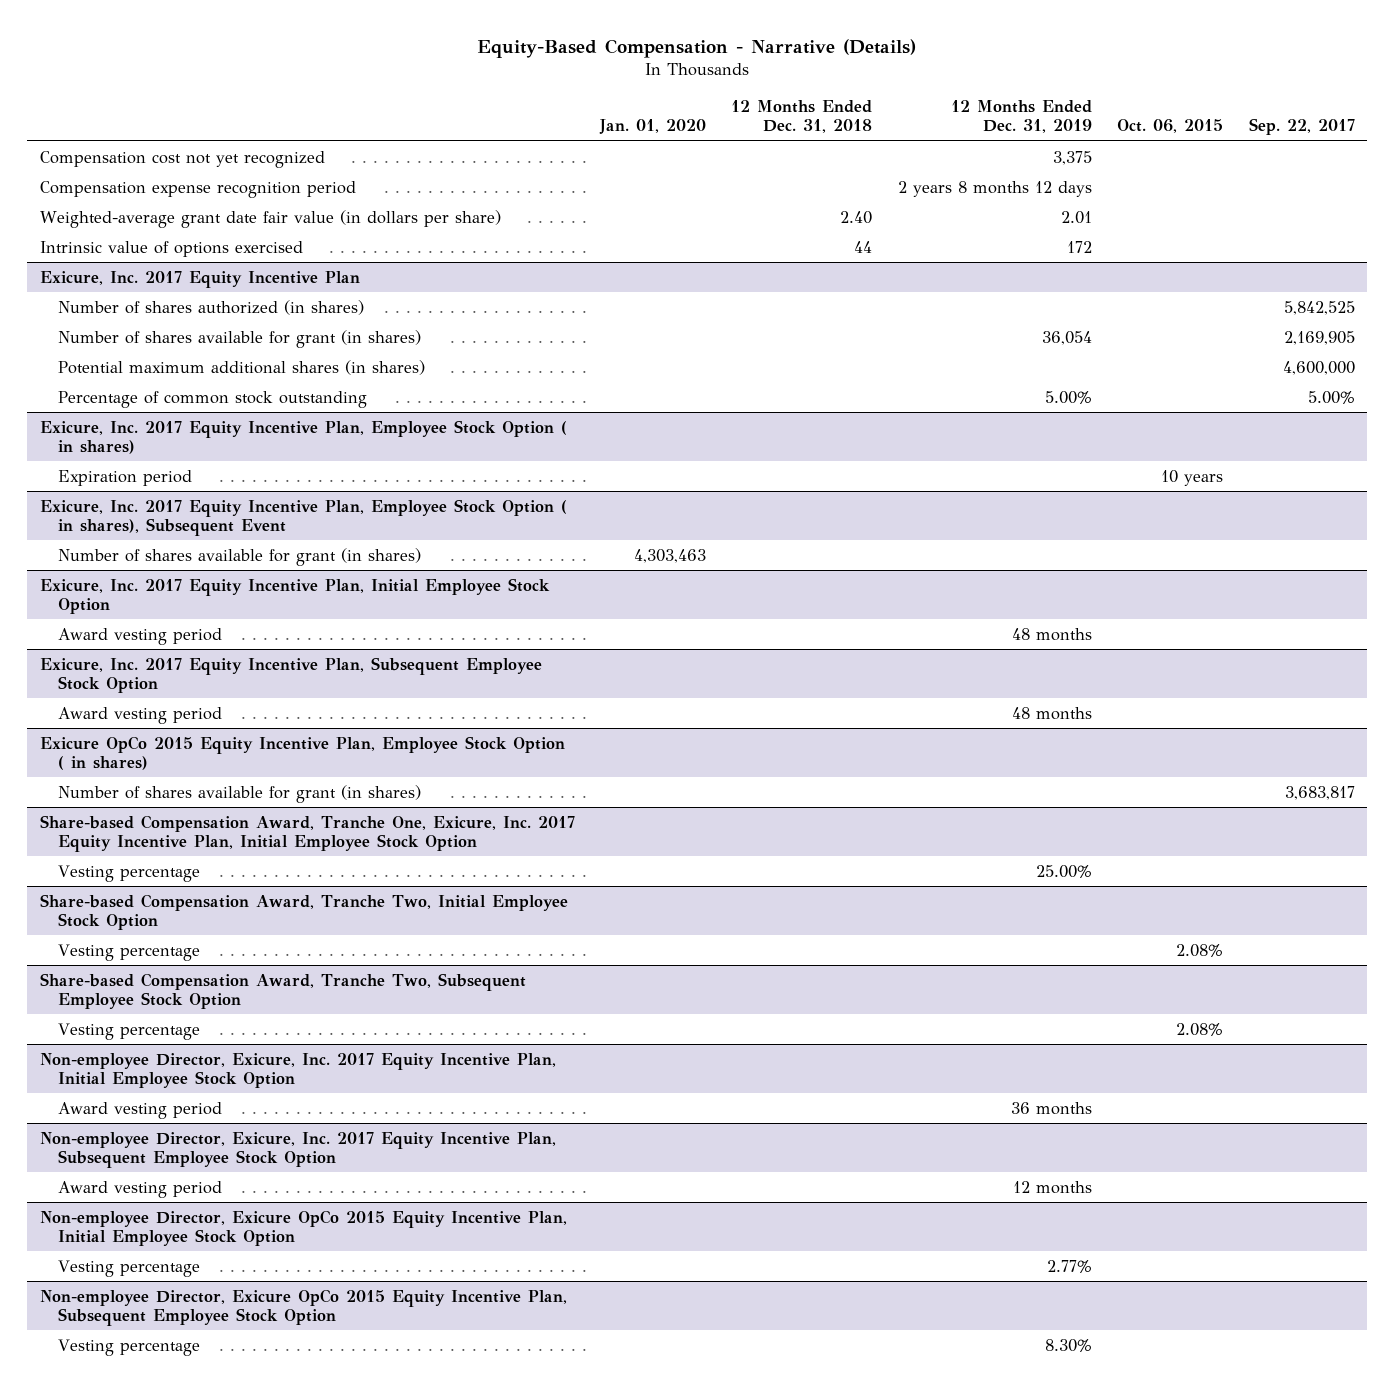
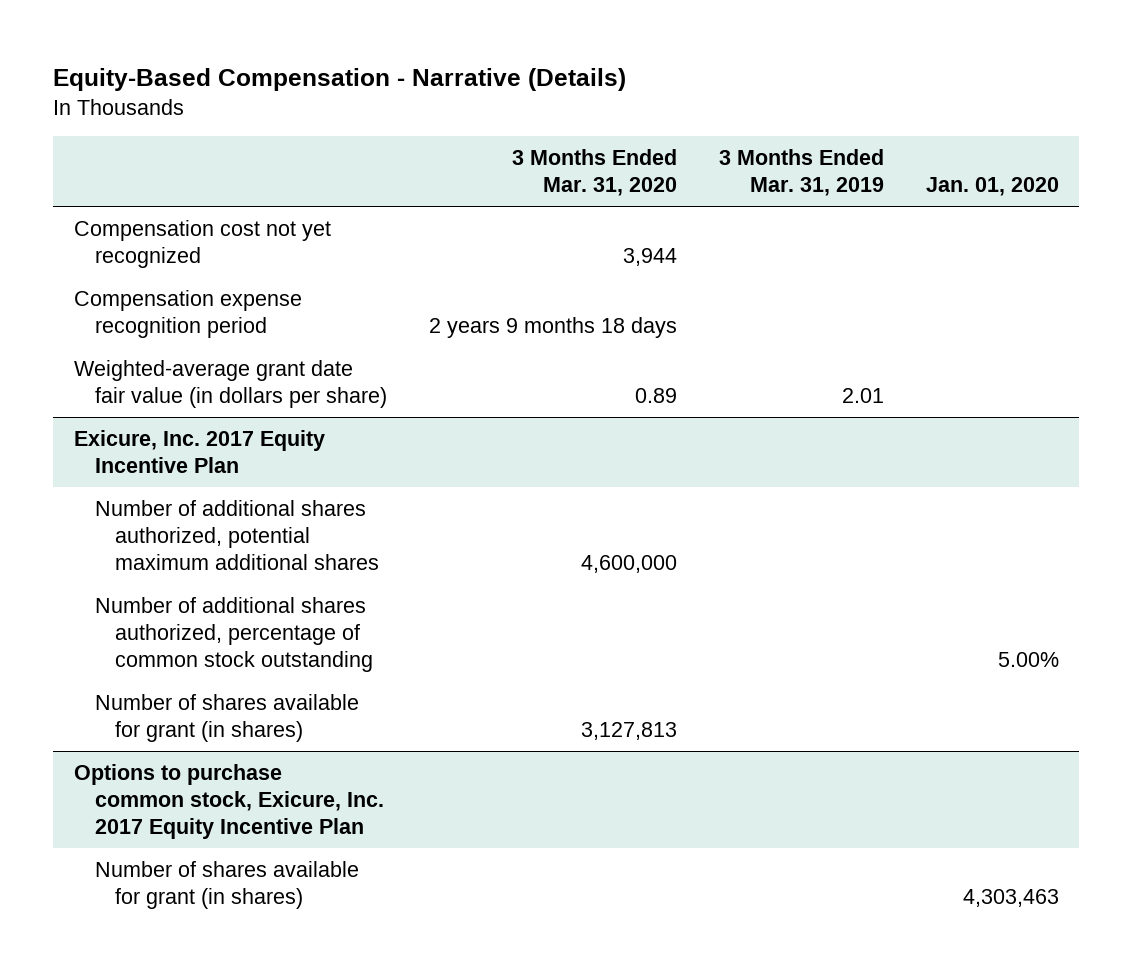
- | Jan. 01, 2020 | 12 Months Ended Dec. 31, 2018 | 12 Months Ended Dec. 31, 2019 | Oct. 06, 2015 | Sep. 22, 2017
+ | 3 Months Ended Mar. 31, 2020 | 3 Months Ended Mar. 31, 2019 | Jan. 01, 2020
- Intrinsic value of options exercised | | 44 | 172 | |
@ Exicure, Inc. 2017 Equity Incentive Plan
- Number of shares authorized (in shares) | | | | | 5,842,525
+ Number of additional shares authorized, potential maximum additional shares | 4,600,000 | |
+ Number of additional shares authorized, percentage of common stock outstanding | | | 5.00%
- Potential maximum additional shares (in shares) | | | | | 4,600,000
- Percentage of common stock outstanding | | | 5.00% | | 5.00%
- Exicure, Inc. 2017 Equity Incentive Plan, Employee Stock Option ( in shares)
- Expiration period | | | | 10 years |
- Exicure, Inc. 2017 Equity Incentive Plan, Employee Stock Option ( in shares), Subsequent Event
+ Options to purchase common stock, Exicure, Inc. 2017 Equity Incentive Plan
- Exicure, Inc. 2017 Equity Incentive Plan, Initial Employee Stock Option
- Award vesting period | | | 48 months | |
- Exicure, Inc. 2017 Equity Incentive Plan, Subsequent Employee Stock Option
- Award vesting period | | | 48 months | |
- Exicure OpCo 2015 Equity Incentive Plan, Employee Stock Option ( in shares)
- Number of shares available for grant (in shares) | | | | | 3,683,817
- Share-based Compensation Award, Tranche One, Exicure, Inc. 2017 Equity Incentive Plan, Initial Employee Stock Option
- Vesting percentage | | | 25.00% | |
- Share-based Compensation Award, Tranche Two, Initial Employee Stock Option
- Vesting percentage | | | | 2.08% |
- Share-based Compensation Award, Tranche Two, Subsequent Employee Stock Option
- Vesting percentage | | | | 2.08% |
- Non-employee Director, Exicure, Inc. 2017 Equity Incentive Plan, Initial Employee Stock Option
- Award vesting period | | | 36 months | |
- Non-employee Director, Exicure, Inc. 2017 Equity Incentive Plan, Subsequent Employee Stock Option
- Award vesting period | | | 12 months | |
- Non-employee Director, Exicure OpCo 2015 Equity Incentive Plan, Initial Employee Stock Option
- Vesting percentage | | | 2.77% | |
- Non-employee Director, Exicure OpCo 2015 Equity Incentive Plan, Subsequent Employee Stock Option
- Vesting percentage | | | 8.30% | |

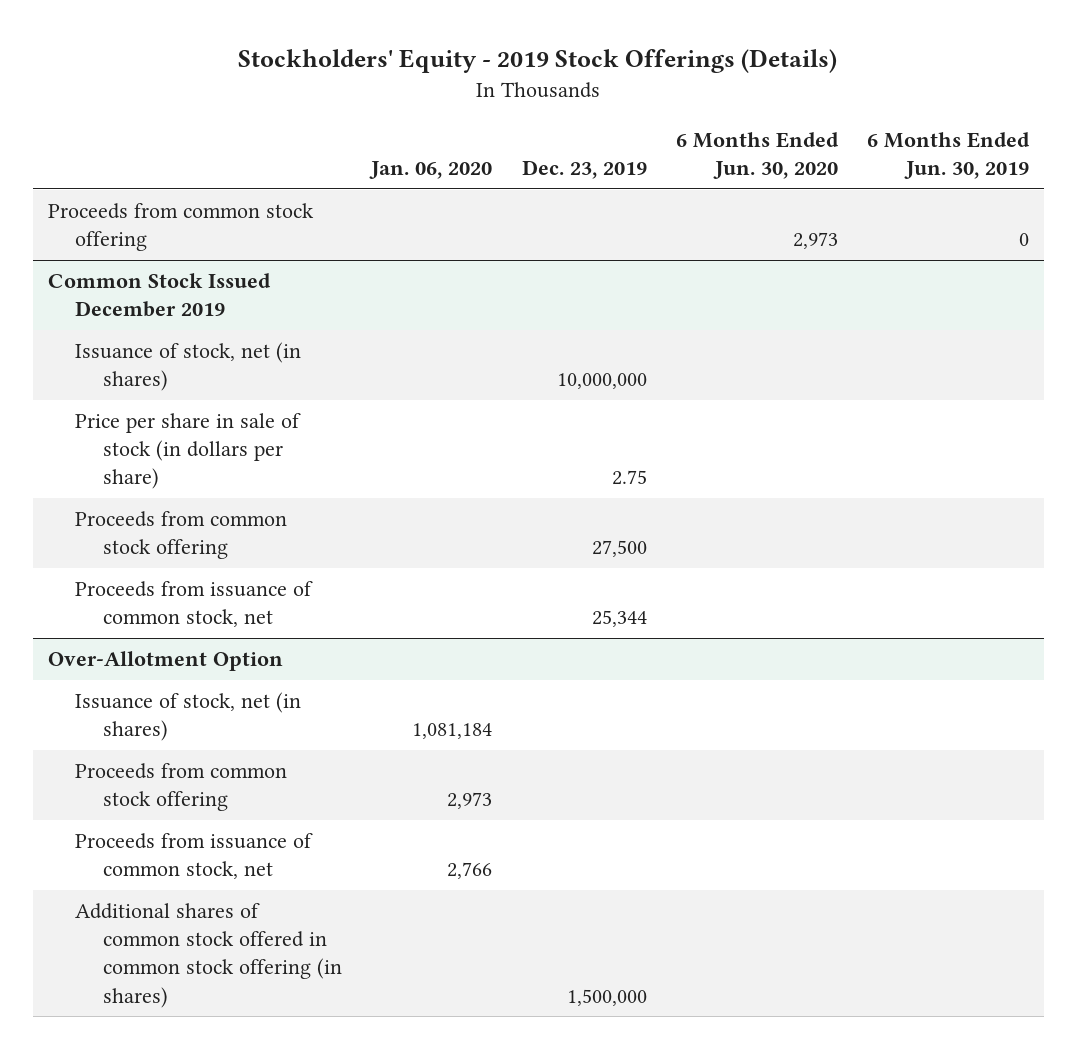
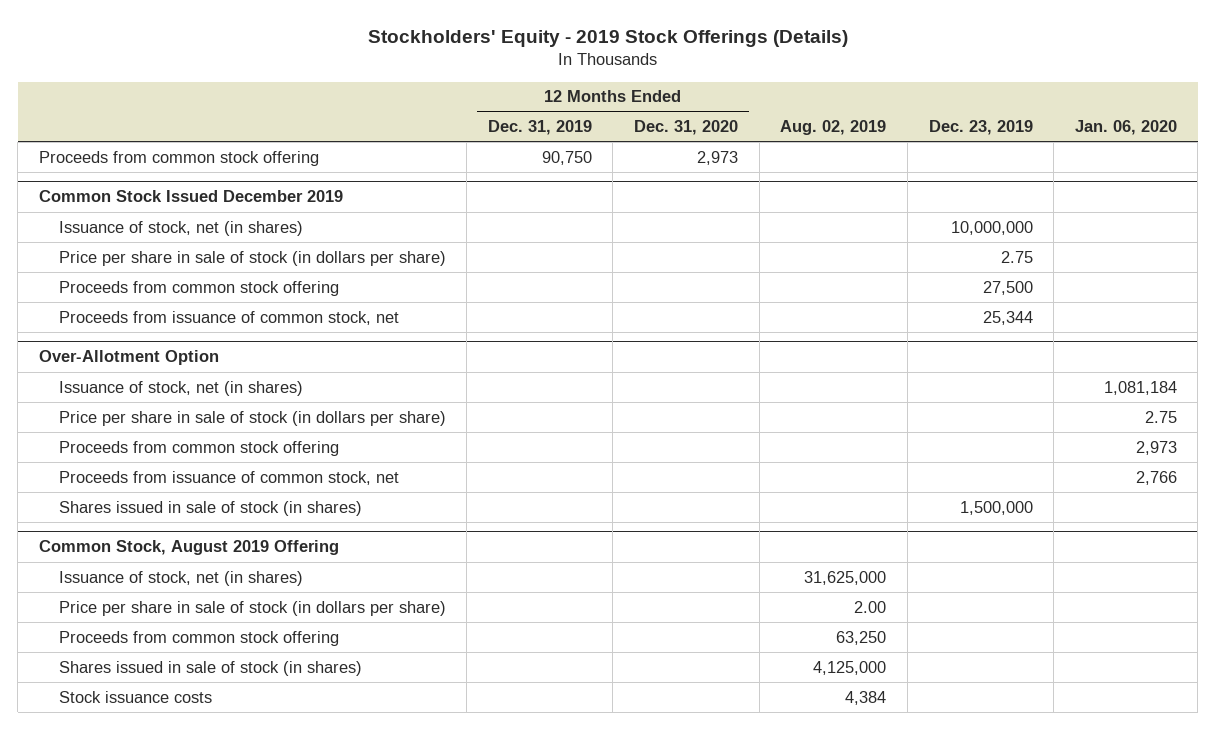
- | Jan. 06, 2020 | Dec. 23, 2019 | 6 Months Ended Jun. 30, 2020 | 6 Months Ended Jun. 30, 2019
+ | 12 Months Ended Dec. 31, 2019 | 12 Months Ended Dec. 31, 2020 | Aug. 02, 2019 | Dec. 23, 2019 | Jan. 06, 2020
@ Over-Allotment Option
+ Price per share in sale of stock (in dollars per share) | | | | | 2.75
- Additional shares of common stock offered in common stock offering (in shares) | | 1,500,000 | |
+ Shares issued in sale of stock (in shares) | | | | 1,500,000 |
+ Common Stock, August 2019 Offering
+ Issuance of stock, net (in shares) | | | 31,625,000 | |
+ Price per share in sale of stock (in dollars per share) | | | 2.00 | |
+ Proceeds from common stock offering | | | 63,250 | |
+ Shares issued in sale of stock (in shares) | | | 4,125,000 | |
+ Stock issuance costs | | | 4,384 | |

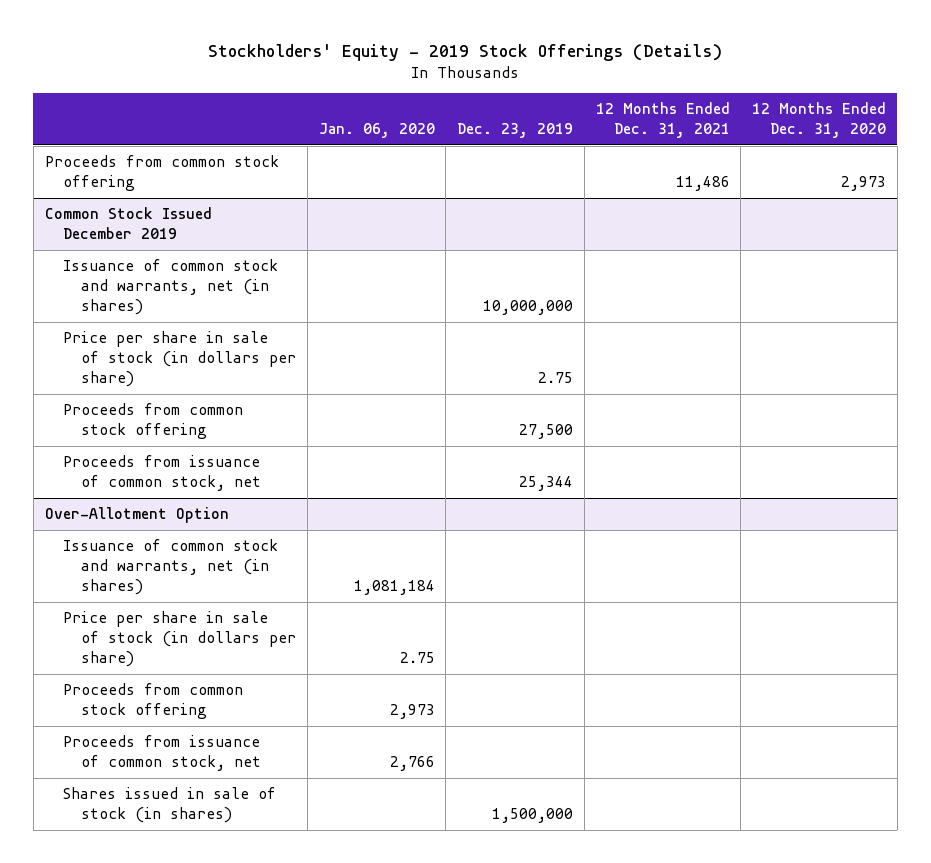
- | 12 Months Ended Dec. 31, 2019 | 12 Months Ended Dec. 31, 2020 | Aug. 02, 2019 | Dec. 23, 2019 | Jan. 06, 2020
+ | Jan. 06, 2020 | Dec. 23, 2019 | 12 Months Ended Dec. 31, 2021 | 12 Months Ended Dec. 31, 2020
@ Common Stock Issued December 2019
- Issuance of stock, net (in shares) | | | | 10,000,000 |
+ Issuance of common stock and warrants, net (in shares) | | 10,000,000 | |
@ Over-Allotment Option
- Issuance of stock, net (in shares) | | | | | 1,081,184
+ Issuance of common stock and warrants, net (in shares) | 1,081,184 | | |
- Common Stock, August 2019 Offering
- Issuance of stock, net (in shares) | | | 31,625,000 | |
- Price per share in sale of stock (in dollars per share) | | | 2.00 | |
- Proceeds from common stock offering | | | 63,250 | |
- Shares issued in sale of stock (in shares) | | | 4,125,000 | |
- Stock issuance costs | | | 4,384 | |

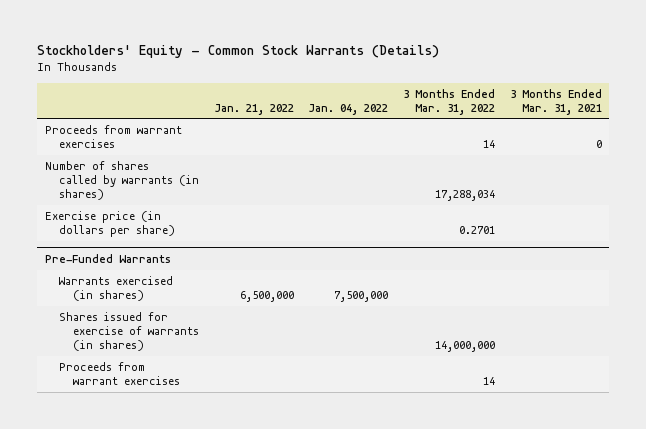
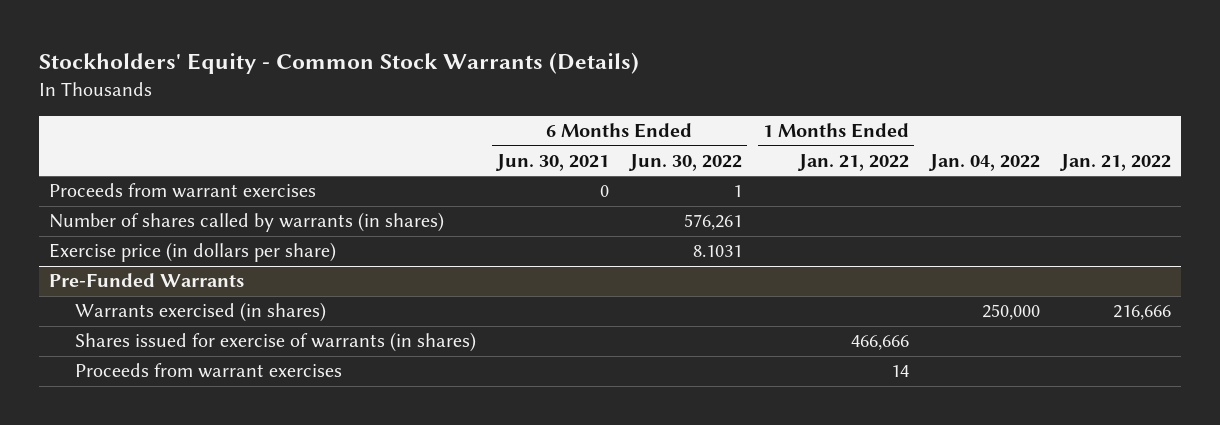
- | Jan. 21, 2022 | Jan. 04, 2022 | 3 Months Ended Mar. 31, 2022 | 3 Months Ended Mar. 31, 2021
+ | 6 Months Ended Jun. 30, 2021 | 6 Months Ended Jun. 30, 2022 | 1 Months Ended Jan. 21, 2022 | Jan. 04, 2022 | Jan. 21, 2022
@ Pre-Funded Warrants
- Warrants exercised (in shares) | 6,500,000 | 7,500,000 | |
+ Warrants exercised (in shares) | | | | 250,000 | 216,666

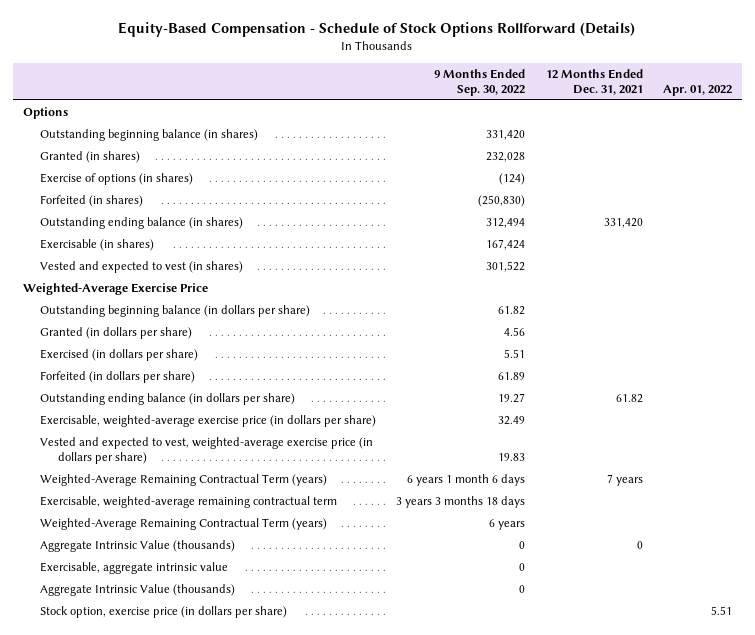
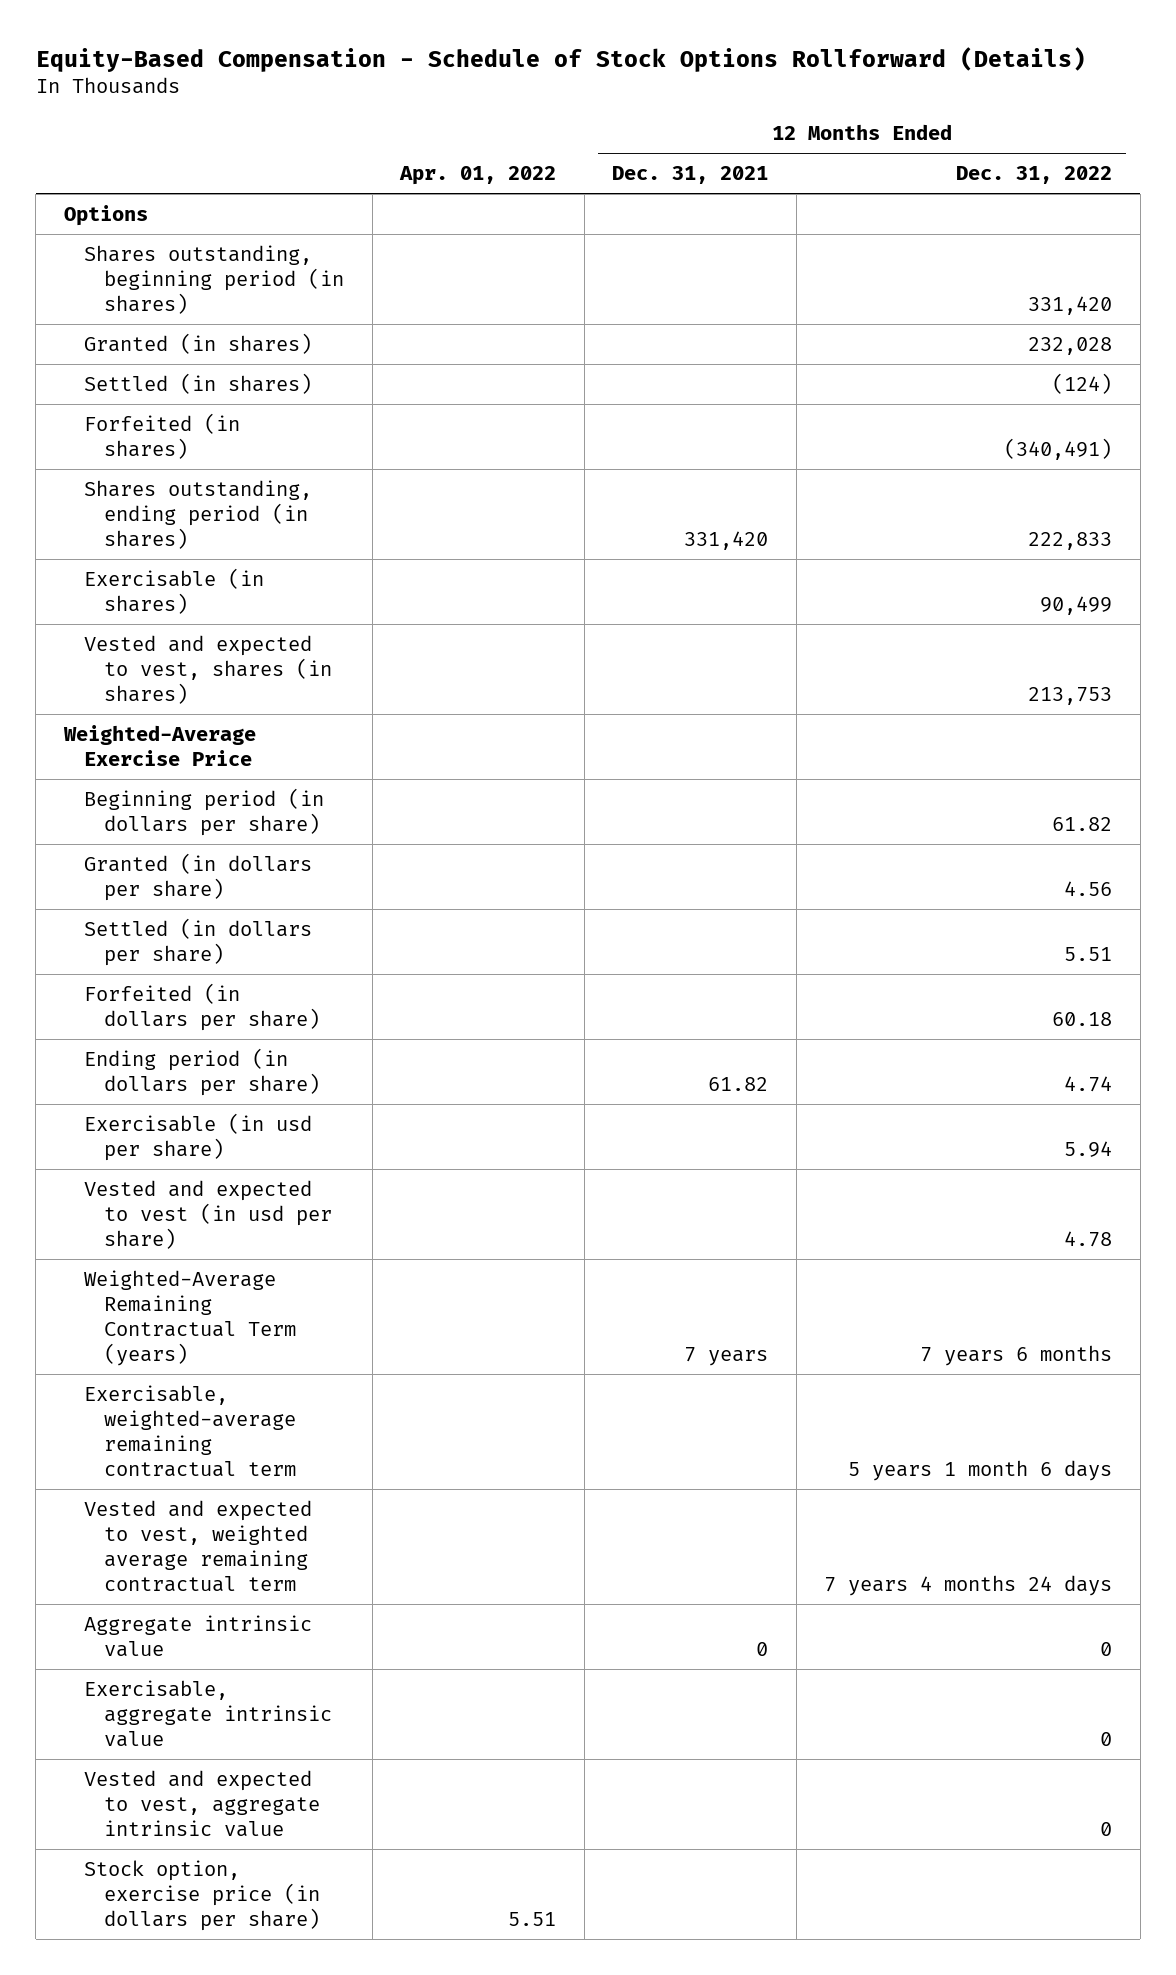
- | 9 Months Ended Sep. 30, 2022 | 12 Months Ended Dec. 31, 2021 | Apr. 01, 2022
+ | Apr. 01, 2022 | 12 Months Ended Dec. 31, 2021 | 12 Months Ended Dec. 31, 2022
- Outstanding beginning balance (in shares) | 331,420 | |
+ Shares outstanding, beginning period (in shares) | | | 331,420
- Exercise of options (in shares) | (124) | |
+ Settled (in shares) | | | (124)
- Outstanding ending balance (in shares) | 312,494 | 331,420 |
+ Shares outstanding, ending period (in shares) | | 331,420 | 222,833
- Vested and expected to vest (in shares) | 301,522 | |
+ Vested and expected to vest, shares (in shares) | | | 213,753
- Outstanding beginning balance (in dollars per share) | 61.82 | |
+ Beginning period (in dollars per share) | | | 61.82
- Exercised (in dollars per share) | 5.51 | |
+ Settled (in dollars per share) | | | 5.51
- Outstanding ending balance (in dollars per share) | 19.27 | 61.82 |
- Exercisable, weighted-average exercise price (in dollars per share) | 32.49 | |
- Vested and expected to vest, weighted-average exercise price (in dollars per share) | 19.83 | |
+ Ending period (in dollars per share) | | 61.82 | 4.74
+ Exercisable (in usd per share) | | | 5.94
+ Vested and expected to vest (in usd per share) | | | 4.78
- Weighted-Average Remaining Contractual Term (years) | 6 years | |
- Aggregate Intrinsic Value (thousands) | 0 | 0 |
+ Vested and expected to vest, weighted average remaining contractual term | | | 7 years 4 months 24 days
+ Aggregate intrinsic value | | 0 | 0
- Aggregate Intrinsic Value (thousands) | 0 | |
+ Vested and expected to vest, aggregate intrinsic value | | | 0

